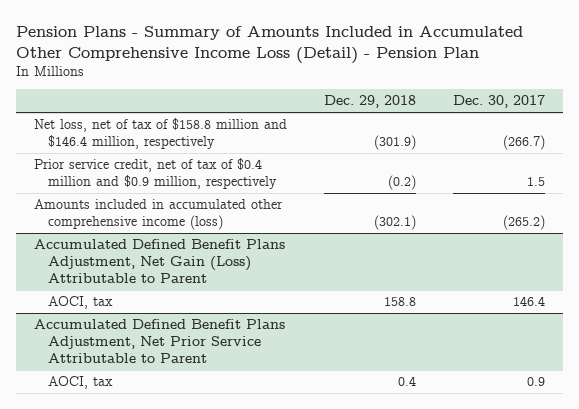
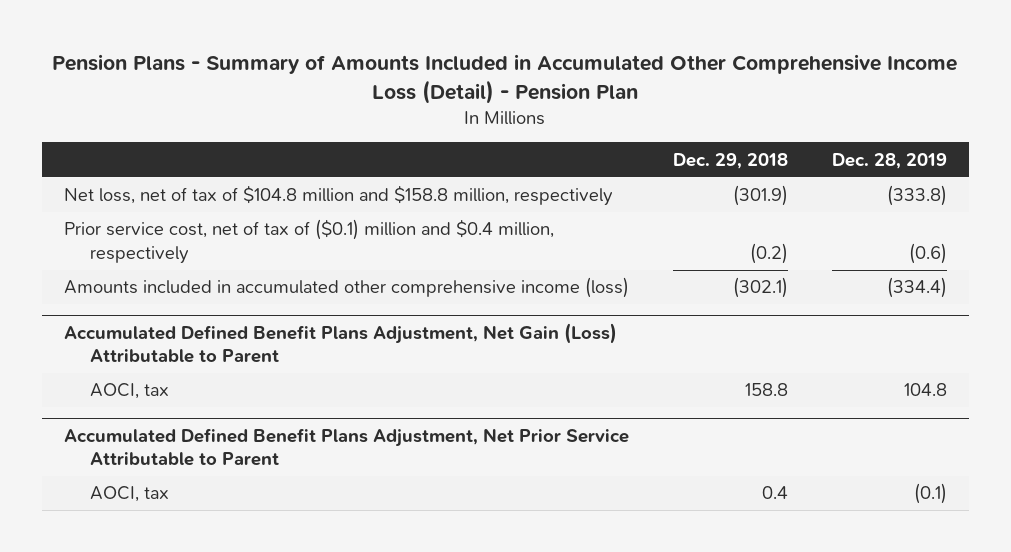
- | Dec. 29, 2018 | Dec. 30, 2017
+ | Dec. 29, 2018 | Dec. 28, 2019
- Net loss, net of tax of $158.8 million and $146.4 million, respectively | (301.9) | (266.7)
- Prior service credit, net of tax of $0.4 million and $0.9 million, respectively | (0.2) | 1.5
+ Net loss, net of tax of $104.8 million and $158.8 million, respectively | (301.9) | (333.8)
+ Prior service cost, net of tax of ($0.1) million and $0.4 million, respectively | (0.2) | (0.6)

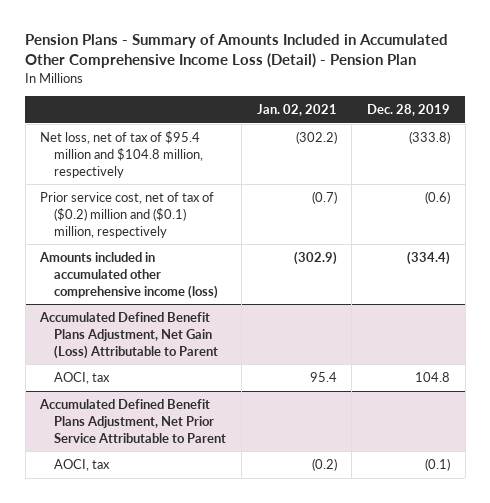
- | Dec. 29, 2018 | Dec. 28, 2019
+ | Jan. 02, 2021 | Dec. 28, 2019
- Net loss, net of tax of $104.8 million and $158.8 million, respectively | (301.9) | (333.8)
- Prior service cost, net of tax of ($0.1) million and $0.4 million, respectively | (0.2) | (0.6)
+ Net loss, net of tax of $95.4 million and $104.8 million, respectively | (302.2) | (333.8)
+ Prior service cost, net of tax of ($0.2) million and ($0.1) million, respectively | (0.7) | (0.6)

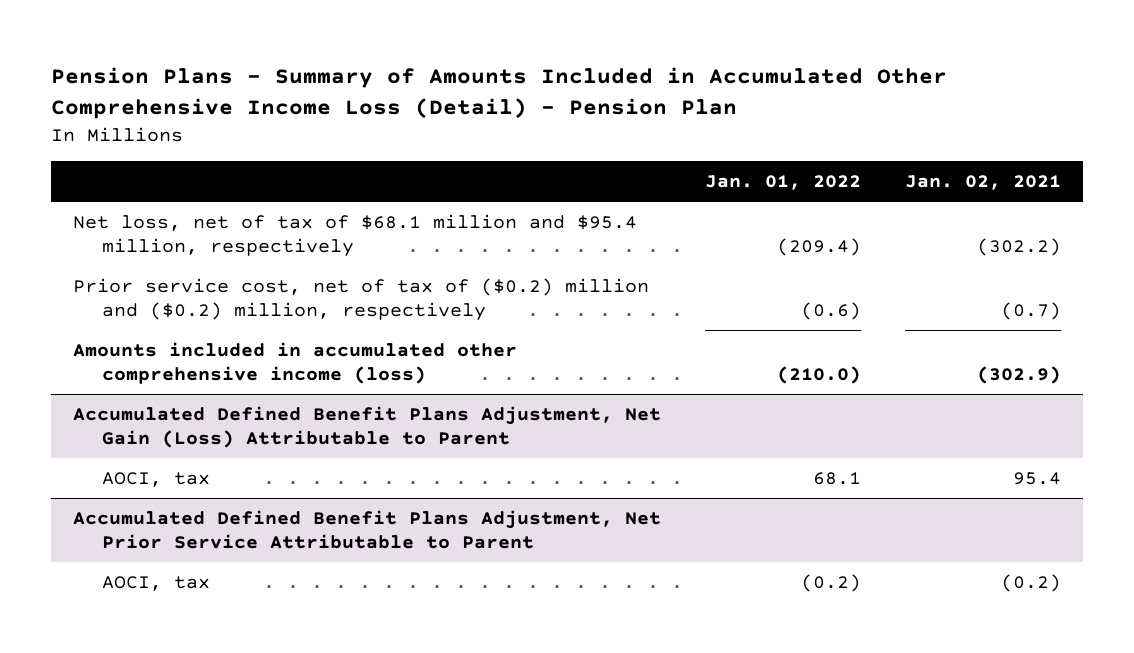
- | Jan. 02, 2021 | Dec. 28, 2019
+ | Jan. 01, 2022 | Jan. 02, 2021
- Net loss, net of tax of $95.4 million and $104.8 million, respectively | (302.2) | (333.8)
- Prior service cost, net of tax of ($0.2) million and ($0.1) million, respectively | (0.7) | (0.6)
+ Net loss, net of tax of $68.1 million and $95.4 million, respectively | (209.4) | (302.2)
+ Prior service cost, net of tax of ($0.2) million and ($0.2) million, respectively | (0.6) | (0.7)

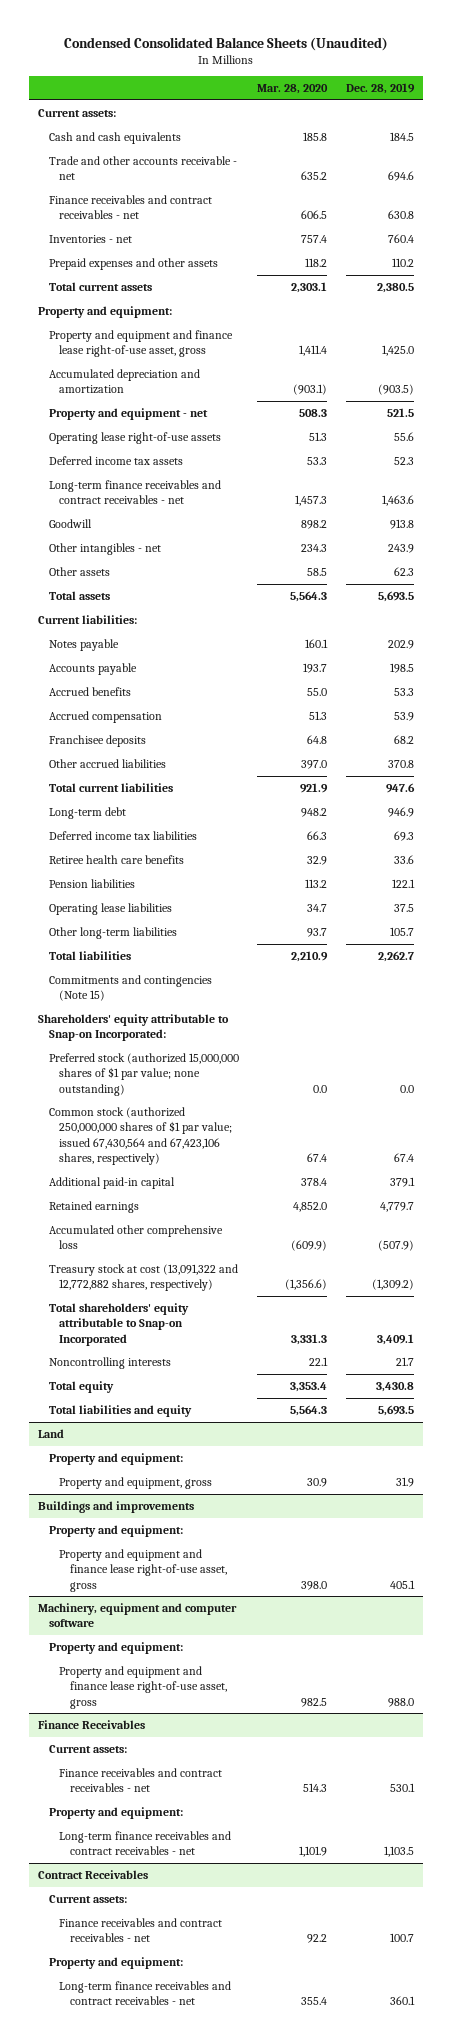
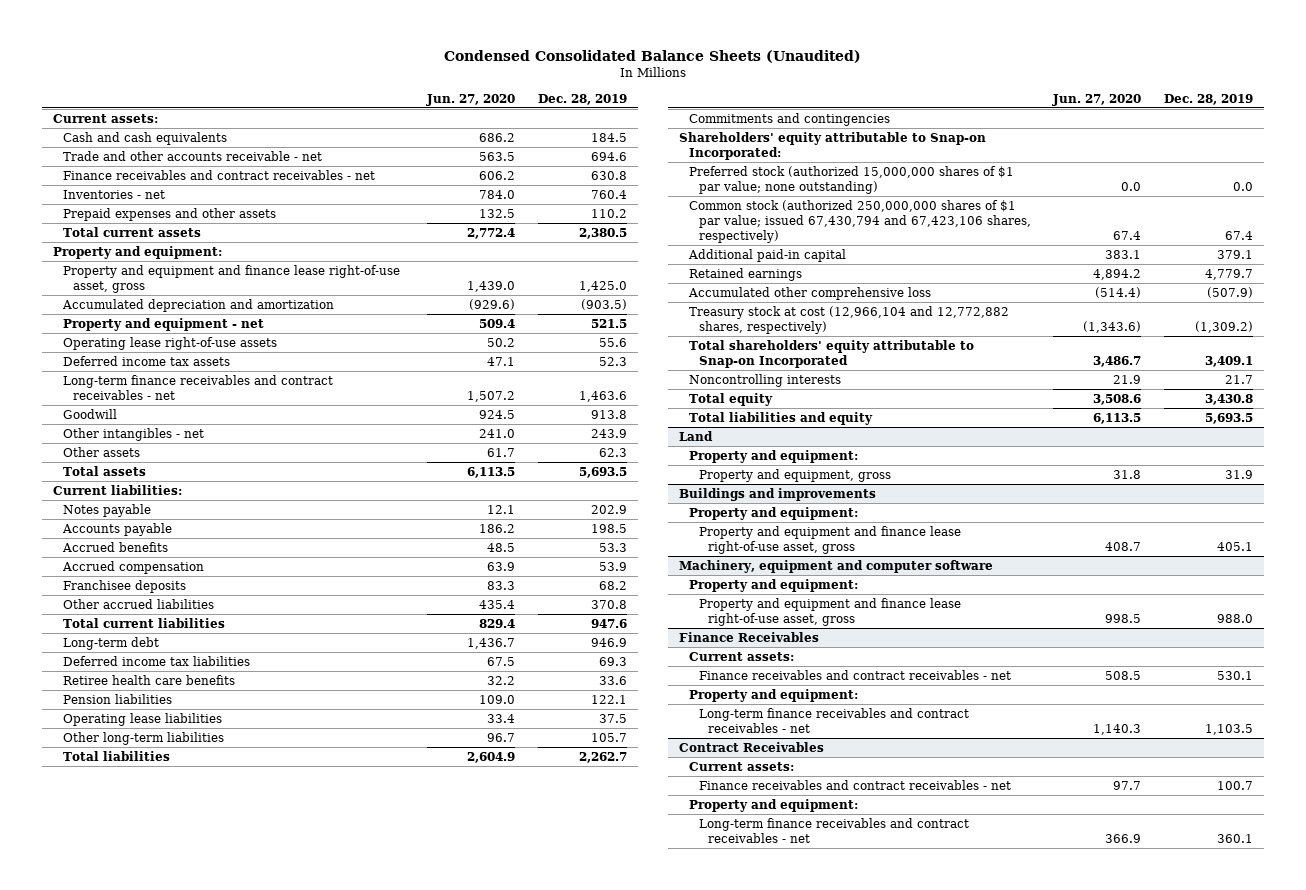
- | Mar. 28, 2020 | Dec. 28, 2019
+ | Jun. 27, 2020 | Dec. 28, 2019
- Commitments and contingencies (Note 15)
+ Commitments and contingencies
- Common stock (authorized 250,000,000 shares of $1 par value; issued 67,430,564 and 67,423,106 shares, respectively) | 67.4 | 67.4
+ Common stock (authorized 250,000,000 shares of $1 par value; issued 67,430,794 and 67,423,106 shares, respectively) | 67.4 | 67.4
- Treasury stock at cost (13,091,322 and 12,772,882 shares, respectively) | (1,356.6) | (1,309.2)
+ Treasury stock at cost (12,966,104 and 12,772,882 shares, respectively) | (1,343.6) | (1,309.2)

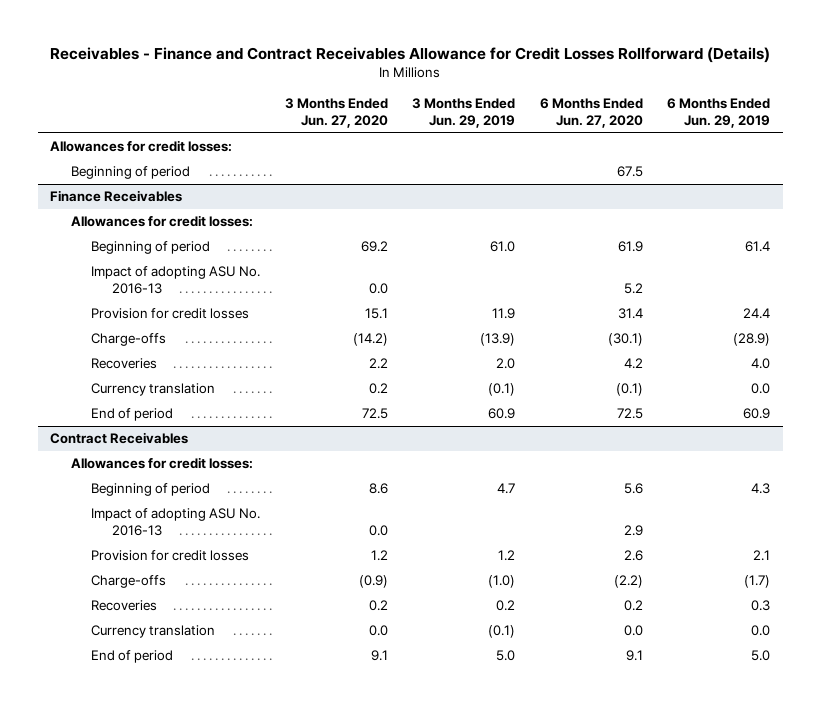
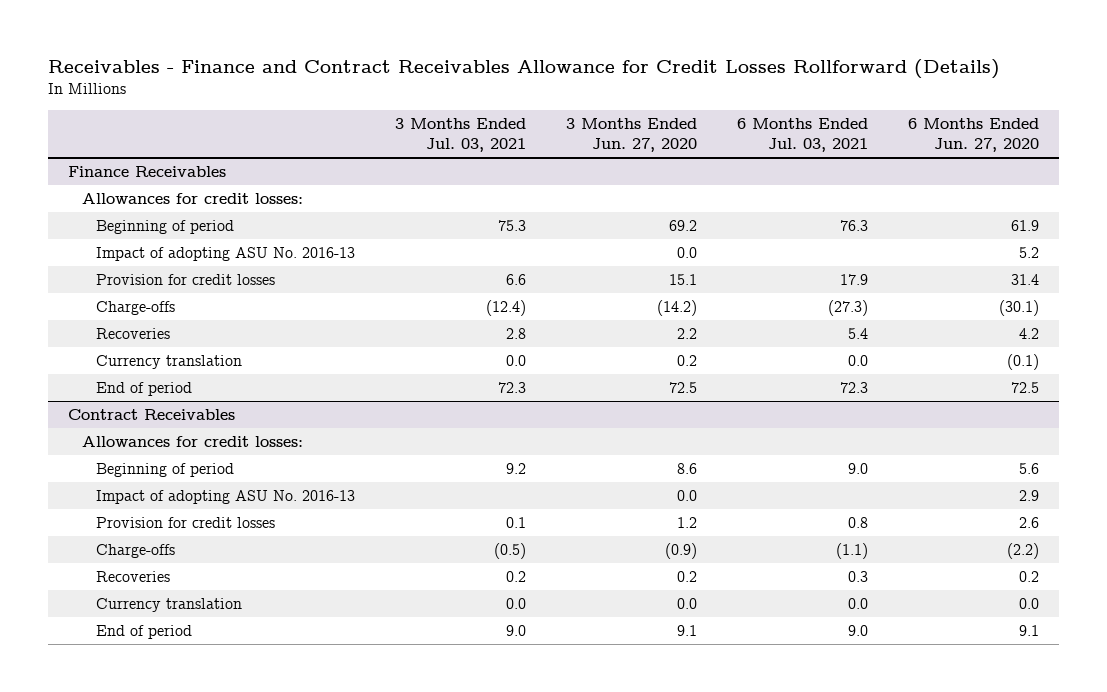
- | 3 Months Ended Jun. 27, 2020 | 3 Months Ended Jun. 29, 2019 | 6 Months Ended Jun. 27, 2020 | 6 Months Ended Jun. 29, 2019
+ | 3 Months Ended Jul. 03, 2021 | 3 Months Ended Jun. 27, 2020 | 6 Months Ended Jul. 03, 2021 | 6 Months Ended Jun. 27, 2020
- Allowances for credit losses:
- Beginning of period | | | 67.5 |

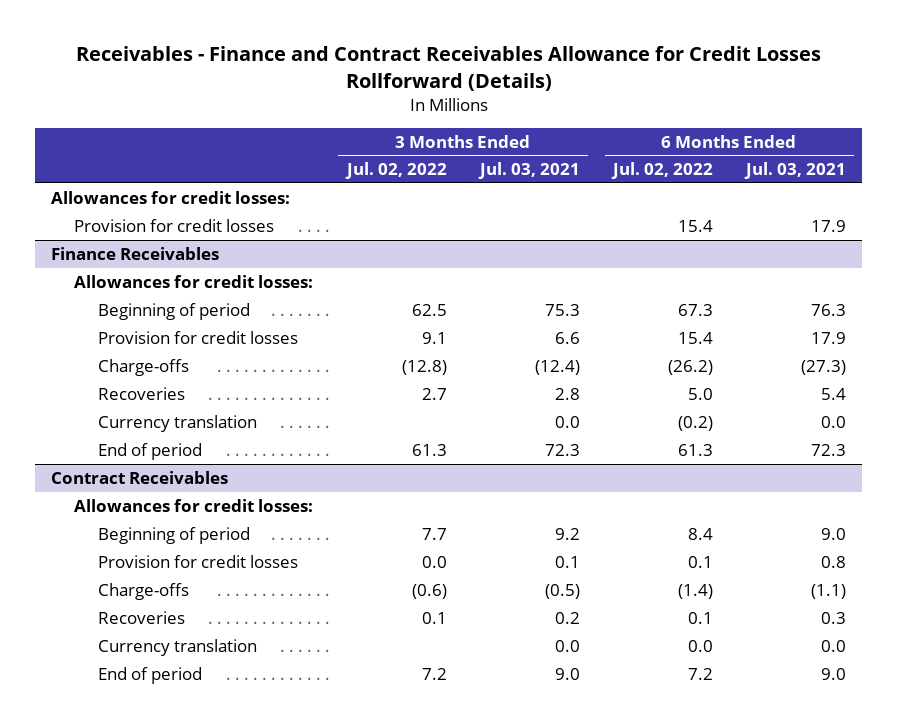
- | 3 Months Ended Jul. 03, 2021 | 3 Months Ended Jun. 27, 2020 | 6 Months Ended Jul. 03, 2021 | 6 Months Ended Jun. 27, 2020
+ | 3 Months Ended Jul. 02, 2022 | 3 Months Ended Jul. 03, 2021 | 6 Months Ended Jul. 02, 2022 | 6 Months Ended Jul. 03, 2021
+ Allowances for credit losses:
+ Provision for credit losses | | | 15.4 | 17.9
@ Finance Receivables
- Impact of adopting ASU No. 2016-13 | | 0.0 | | 5.2
@ Contract Receivables
- Impact of adopting ASU No. 2016-13 | | 0.0 | | 2.9

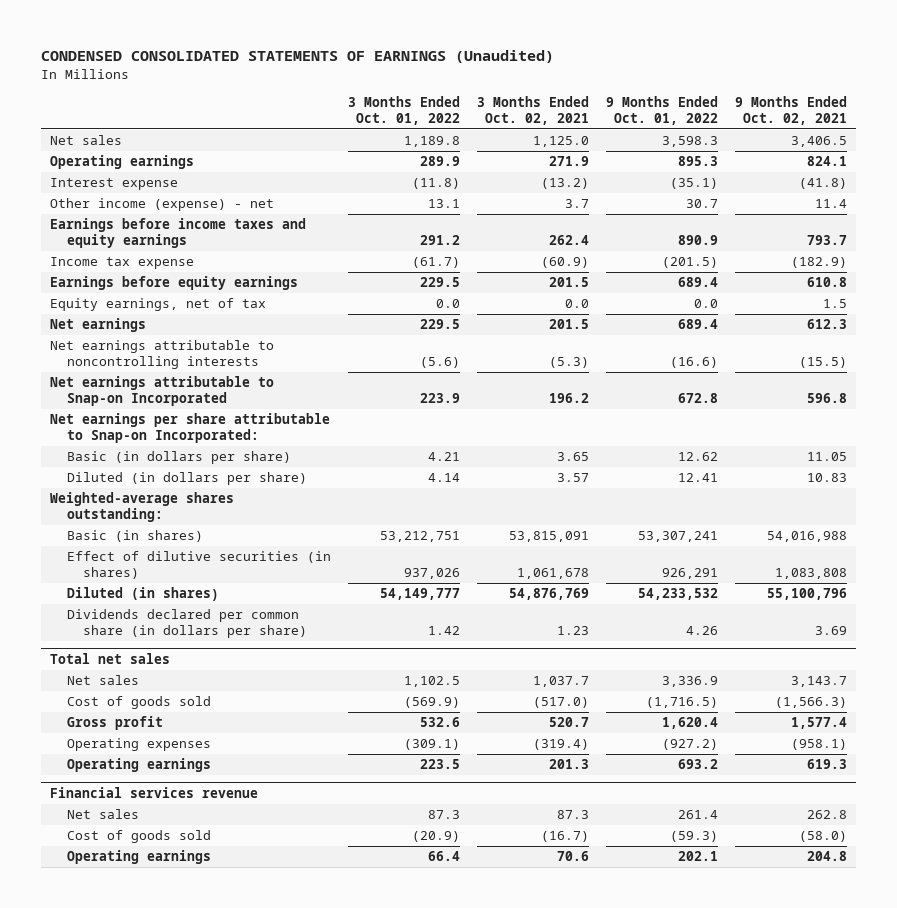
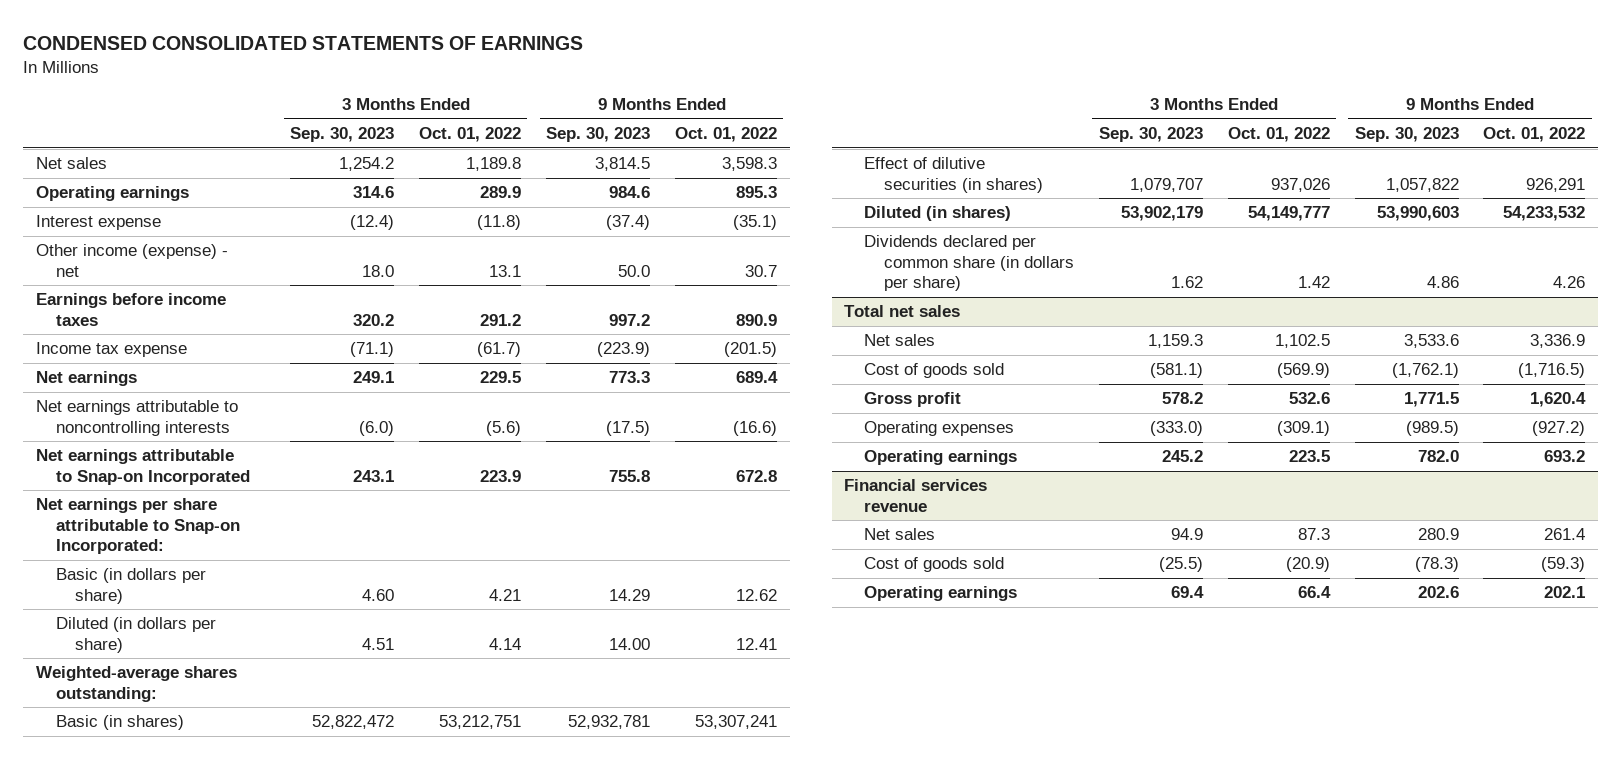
- CONDENSED CONSOLIDATED STATEMENTS OF EARNINGS (Unaudited)
+ CONDENSED CONSOLIDATED STATEMENTS OF EARNINGS
- | 3 Months Ended Oct. 01, 2022 | 3 Months Ended Oct. 02, 2021 | 9 Months Ended Oct. 01, 2022 | 9 Months Ended Oct. 02, 2021
+ | 3 Months Ended Sep. 30, 2023 | 3 Months Ended Oct. 01, 2022 | 9 Months Ended Sep. 30, 2023 | 9 Months Ended Oct. 01, 2022
- Earnings before income taxes and equity earnings | 291.2 | 262.4 | 890.9 | 793.7
+ Earnings before income taxes | 320.2 | 291.2 | 997.2 | 890.9
- Earnings before equity earnings | 229.5 | 201.5 | 689.4 | 610.8
- Equity earnings, net of tax | 0.0 | 0.0 | 0.0 | 1.5

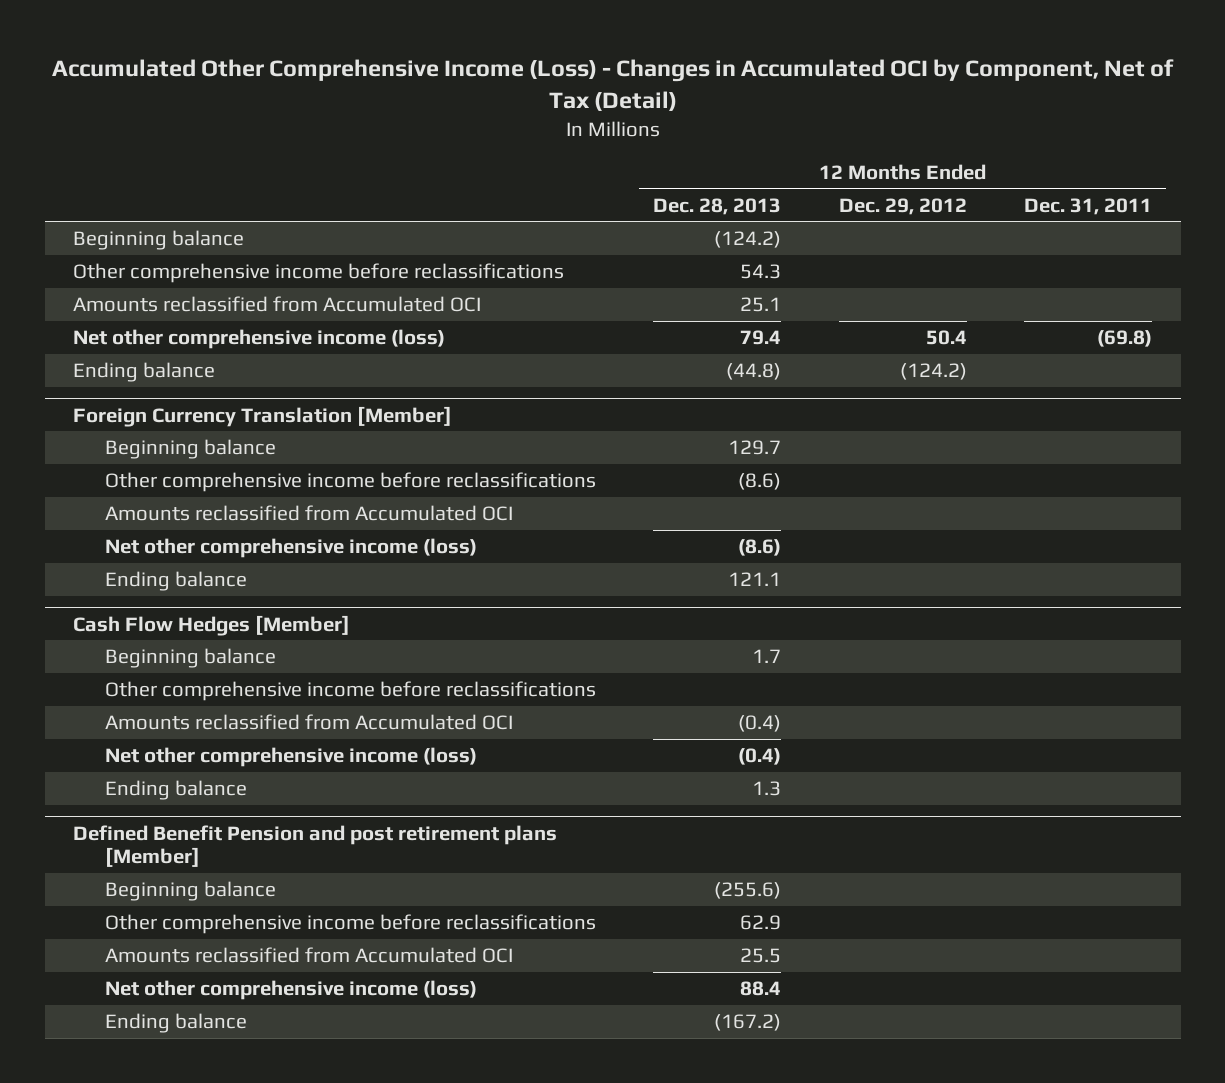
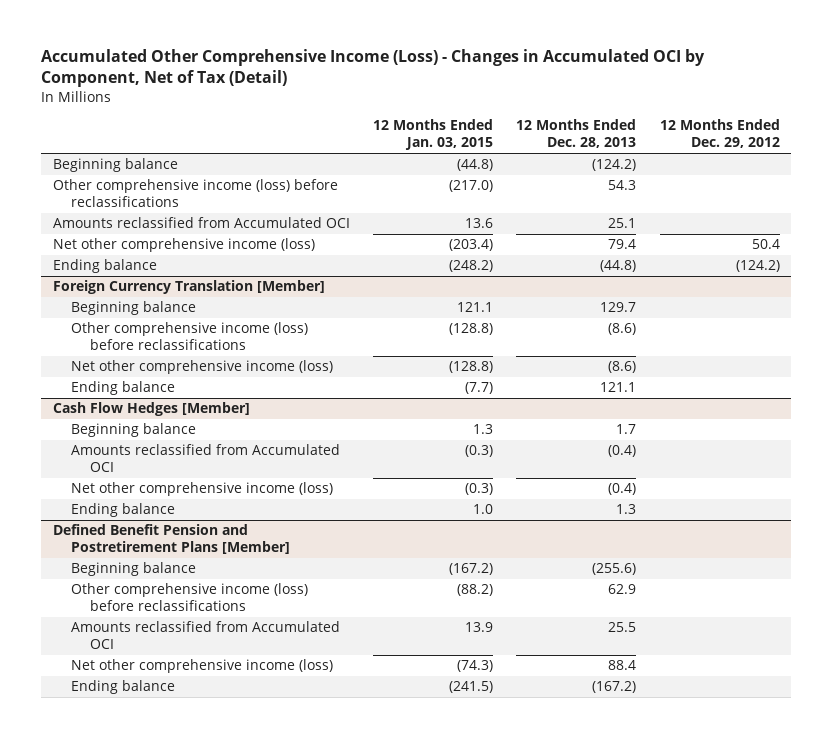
- | 12 Months Ended Dec. 28, 2013 | 12 Months Ended Dec. 29, 2012 | 12 Months Ended Dec. 31, 2011
+ | 12 Months Ended Jan. 03, 2015 | 12 Months Ended Dec. 28, 2013 | 12 Months Ended Dec. 29, 2012
- Other comprehensive income before reclassifications | 54.3 | |
+ Other comprehensive income (loss) before reclassifications | (217.0) | 54.3 |
@ Foreign Currency Translation [Member]
- Other comprehensive income before reclassifications | (8.6) | |
- Amounts reclassified from Accumulated OCI
+ Other comprehensive income (loss) before reclassifications | (128.8) | (8.6) |
@ Cash Flow Hedges [Member]
- Other comprehensive income before reclassifications
- Defined Benefit Pension and post retirement plans [Member]
+ Defined Benefit Pension and Postretirement Plans [Member]
- Other comprehensive income before reclassifications | 62.9 | |
+ Other comprehensive income (loss) before reclassifications | (88.2) | 62.9 |

